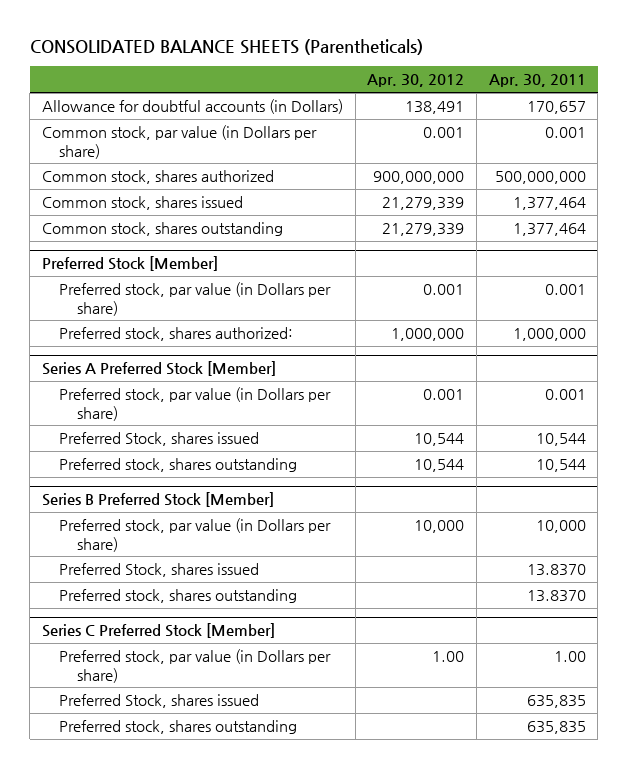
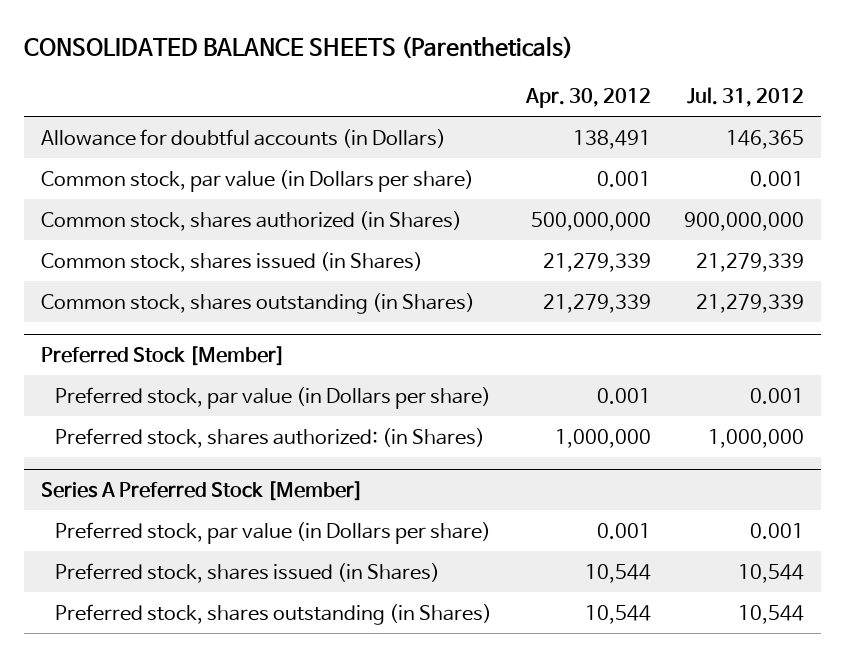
- | Apr. 30, 2012 | Apr. 30, 2011
+ | Apr. 30, 2012 | Jul. 31, 2012
- Common stock, shares authorized | 900,000,000 | 500,000,000
- Common stock, shares issued | 21,279,339 | 1,377,464
- Common stock, shares outstanding | 21,279,339 | 1,377,464
+ Common stock, shares authorized (in Shares) | 500,000,000 | 900,000,000
+ Common stock, shares issued (in Shares) | 21,279,339 | 21,279,339
+ Common stock, shares outstanding (in Shares) | 21,279,339 | 21,279,339
@ Preferred Stock [Member]
- Preferred stock, shares authorized: | 1,000,000 | 1,000,000
+ Preferred stock, shares authorized: (in Shares) | 1,000,000 | 1,000,000
@ Series A Preferred Stock [Member]
- Preferred Stock, shares issued | 10,544 | 10,544
- Preferred stock, shares outstanding | 10,544 | 10,544
- Series B Preferred Stock [Member]
- Preferred stock, par value (in Dollars per share) | 10,000 | 10,000
- Preferred Stock, shares issued | | 13.8370
- Preferred stock, shares outstanding | | 13.8370
- Series C Preferred Stock [Member]
- Preferred stock, par value (in Dollars per share) | 1.00 | 1.00
- Preferred Stock, shares issued | | 635,835
- Preferred stock, shares outstanding | | 635,835
@ Series A Preferred Stock [Member]
+ Preferred stock, shares issued (in Shares) | 10,544 | 10,544
+ Preferred stock, shares outstanding (in Shares) | 10,544 | 10,544

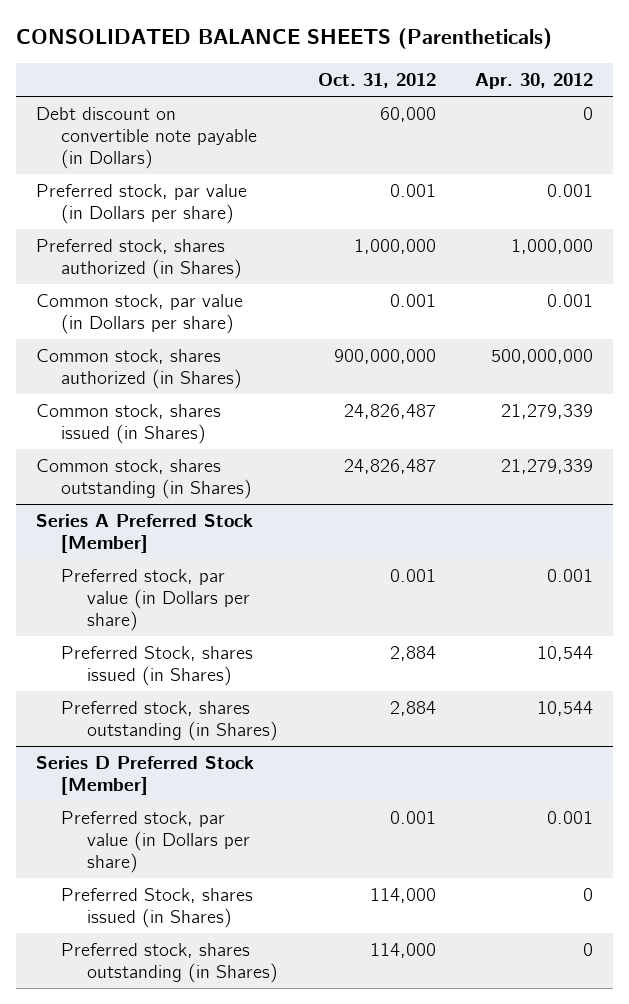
- | Apr. 30, 2012 | Jul. 31, 2012
+ | Oct. 31, 2012 | Apr. 30, 2012
- Allowance for doubtful accounts (in Dollars) | 138,491 | 146,365
+ Debt discount on convertible note payable (in Dollars) | 60,000 | 0
+ Preferred stock, par value (in Dollars per share) | 0.001 | 0.001
+ Preferred stock, shares authorized (in Shares) | 1,000,000 | 1,000,000
- Preferred Stock [Member]
- Preferred stock, par value (in Dollars per share) | 0.001 | 0.001
- Preferred stock, shares authorized: (in Shares) | 1,000,000 | 1,000,000
@ Series A Preferred Stock [Member]
- Preferred stock, shares issued (in Shares) | 10,544 | 10,544
+ Preferred Stock, shares issued (in Shares) | 2,884 | 10,544
+ Series D Preferred Stock [Member]
+ Preferred stock, par value (in Dollars per share) | 0.001 | 0.001
+ Preferred Stock, shares issued (in Shares) | 114,000 | 0
+ Preferred stock, shares outstanding (in Shares) | 114,000 | 0

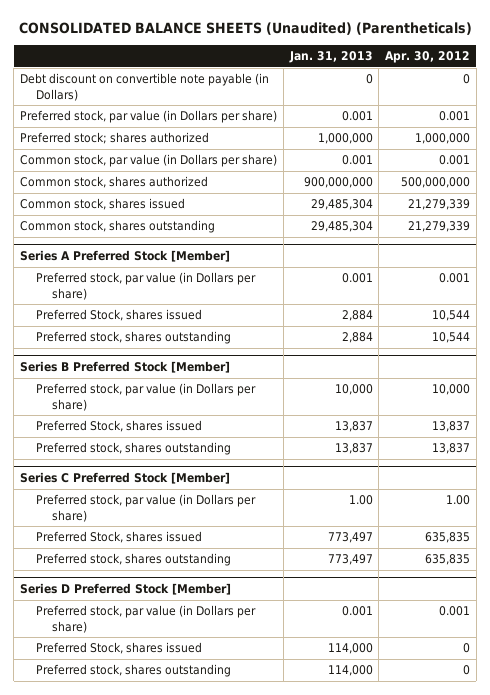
- CONSOLIDATED BALANCE SHEETS (Parentheticals)
+ CONSOLIDATED BALANCE SHEETS (Unaudited) (Parentheticals)
- | Oct. 31, 2012 | Apr. 30, 2012
+ | Jan. 31, 2013 | Apr. 30, 2012
- Preferred stock, shares authorized (in Shares) | 1,000,000 | 1,000,000
+ Preferred stock; shares authorized | 1,000,000 | 1,000,000
- Common stock, shares authorized (in Shares) | 900,000,000 | 500,000,000
- Common stock, shares issued (in Shares) | 24,826,487 | 21,279,339
- Common stock, shares outstanding (in Shares) | 24,826,487 | 21,279,339
+ Common stock, shares authorized | 900,000,000 | 500,000,000
+ Common stock, shares issued | 29,485,304 | 21,279,339
+ Common stock, shares outstanding | 29,485,304 | 21,279,339
@ Series A Preferred Stock [Member]
- Preferred Stock, shares issued (in Shares) | 2,884 | 10,544
- Preferred stock, shares outstanding (in Shares) | 2,884 | 10,544
+ Preferred Stock, shares issued | 2,884 | 10,544
+ Preferred stock, shares outstanding | 2,884 | 10,544
+ Series B Preferred Stock [Member]
+ Preferred stock, par value (in Dollars per share) | 10,000 | 10,000
+ Preferred Stock, shares issued | 13,837 | 13,837
+ Preferred stock, shares outstanding | 13,837 | 13,837
+ Series C Preferred Stock [Member]
+ Preferred stock, par value (in Dollars per share) | 1.00 | 1.00
+ Preferred Stock, shares issued | 773,497 | 635,835
+ Preferred stock, shares outstanding | 773,497 | 635,835
@ Series D Preferred Stock [Member]
- Preferred Stock, shares issued (in Shares) | 114,000 | 0
- Preferred stock, shares outstanding (in Shares) | 114,000 | 0
+ Preferred Stock, shares issued | 114,000 | 0
+ Preferred stock, shares outstanding | 114,000 | 0

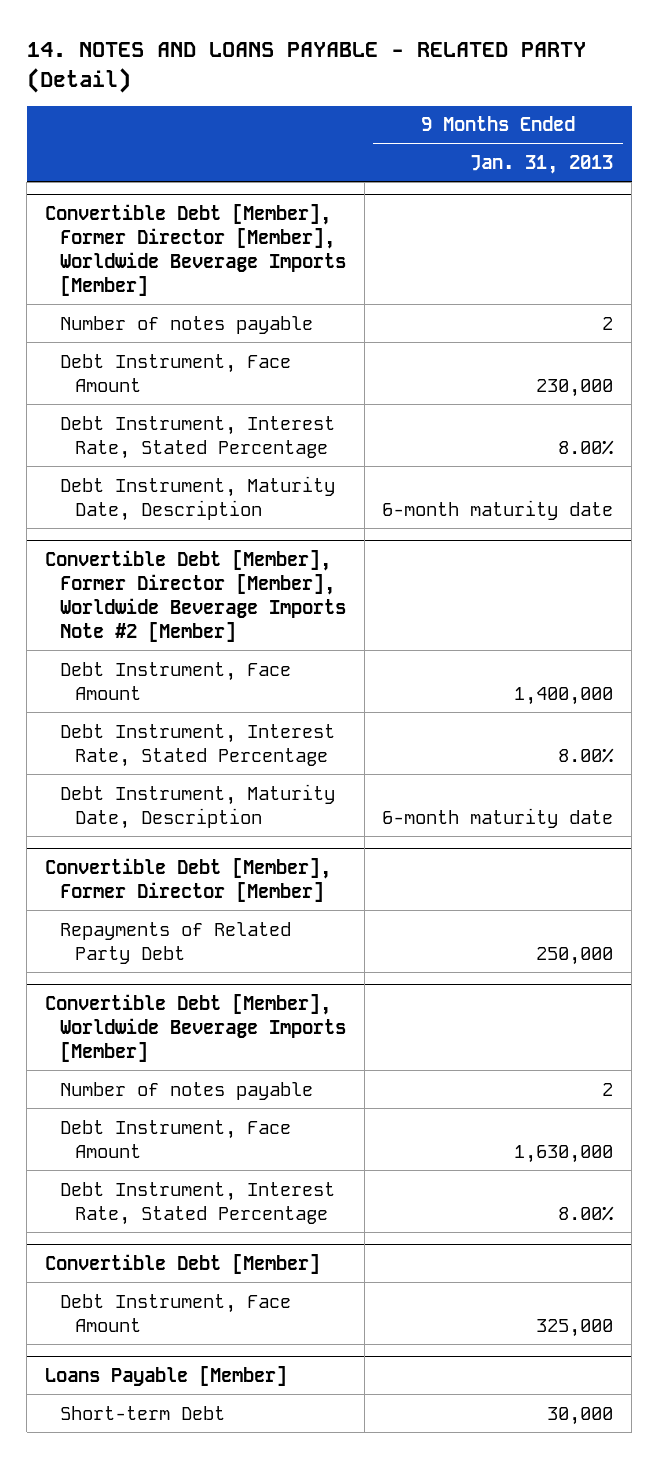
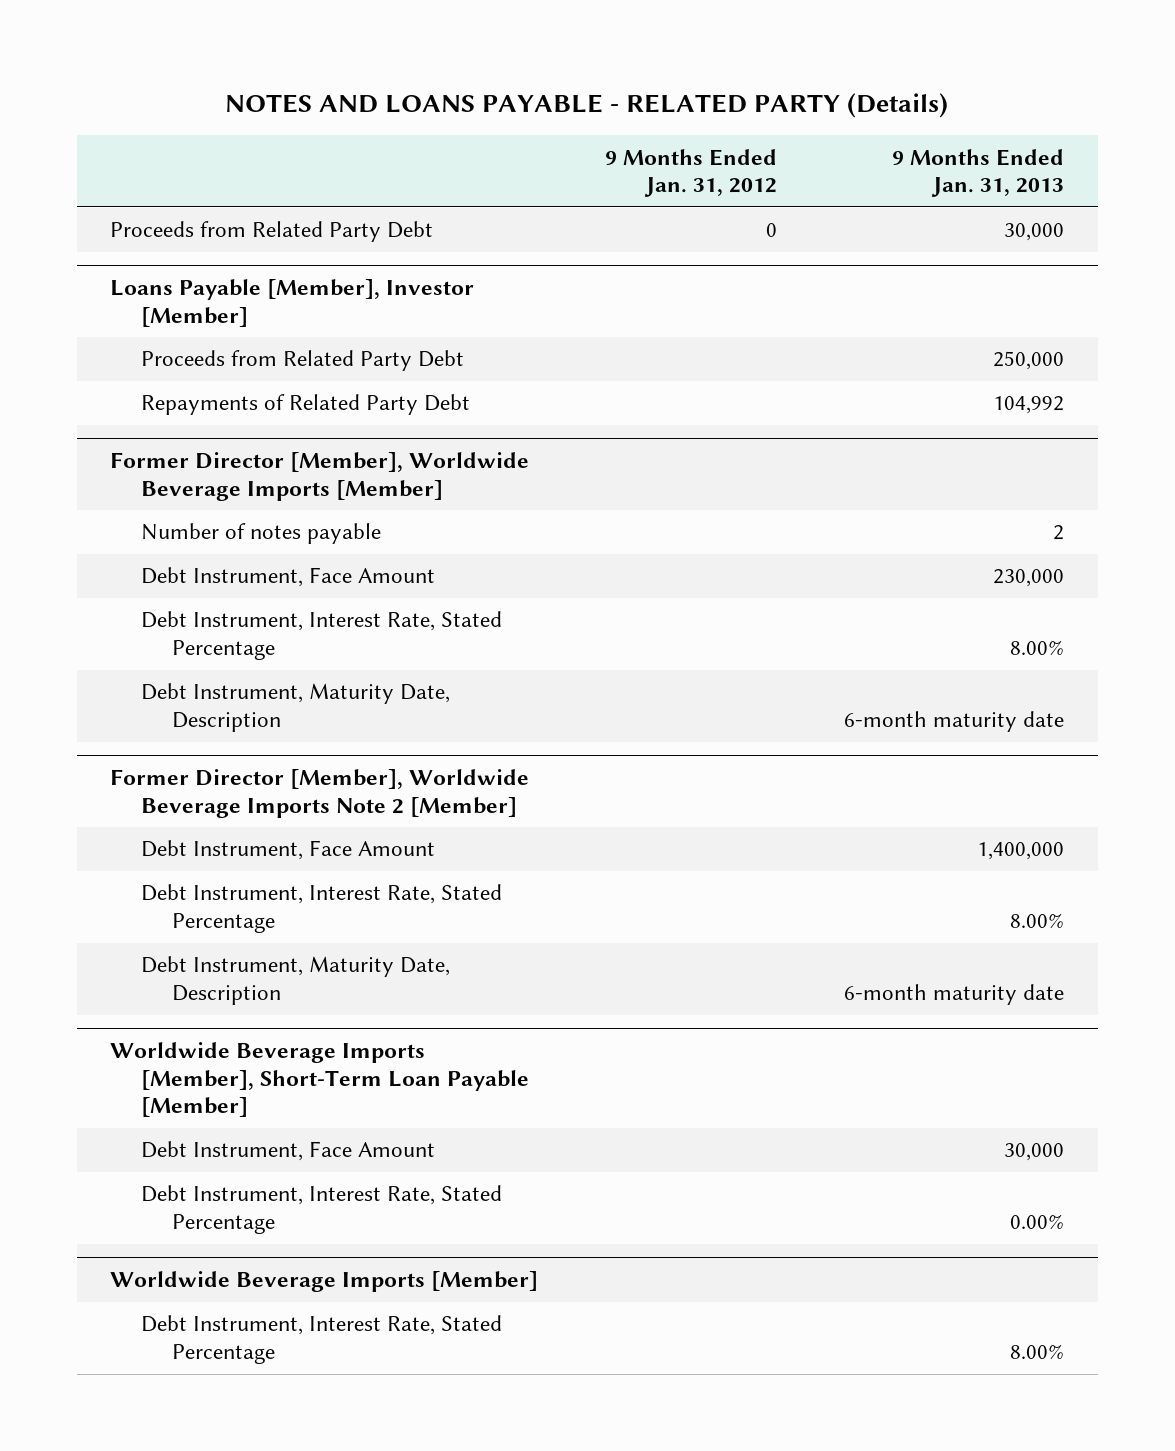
- 14. NOTES AND LOANS PAYABLE - RELATED PARTY (Detail)
+ NOTES AND LOANS PAYABLE - RELATED PARTY (Details)
- | 9 Months Ended Jan. 31, 2013
+ | 9 Months Ended Jan. 31, 2012 | 9 Months Ended Jan. 31, 2013
- Convertible Debt [Member], Former Director [Member], Worldwide Beverage Imports [Member]
+ Proceeds from Related Party Debt | 0 | 30,000
+ Loans Payable [Member], Investor [Member]
+ Proceeds from Related Party Debt | | 250,000
+ Repayments of Related Party Debt | | 104,992
+ Former Director [Member], Worldwide Beverage Imports [Member]
- Convertible Debt [Member], Former Director [Member], Worldwide Beverage Imports Note #2 [Member]
+ Former Director [Member], Worldwide Beverage Imports Note 2 [Member]
- Convertible Debt [Member], Former Director [Member]
- Repayments of Related Party Debt | 250,000
- Convertible Debt [Member], Worldwide Beverage Imports [Member]
- Number of notes payable | 2
- Debt Instrument, Face Amount | 1,630,000
+ Worldwide Beverage Imports [Member], Short-Term Loan Payable [Member]
+ Debt Instrument, Face Amount | | 30,000
+ Debt Instrument, Interest Rate, Stated Percentage | | 0.00%
+ Worldwide Beverage Imports [Member]
- Convertible Debt [Member]
- Debt Instrument, Face Amount | 325,000
- Loans Payable [Member]
- Short-term Debt | 30,000

